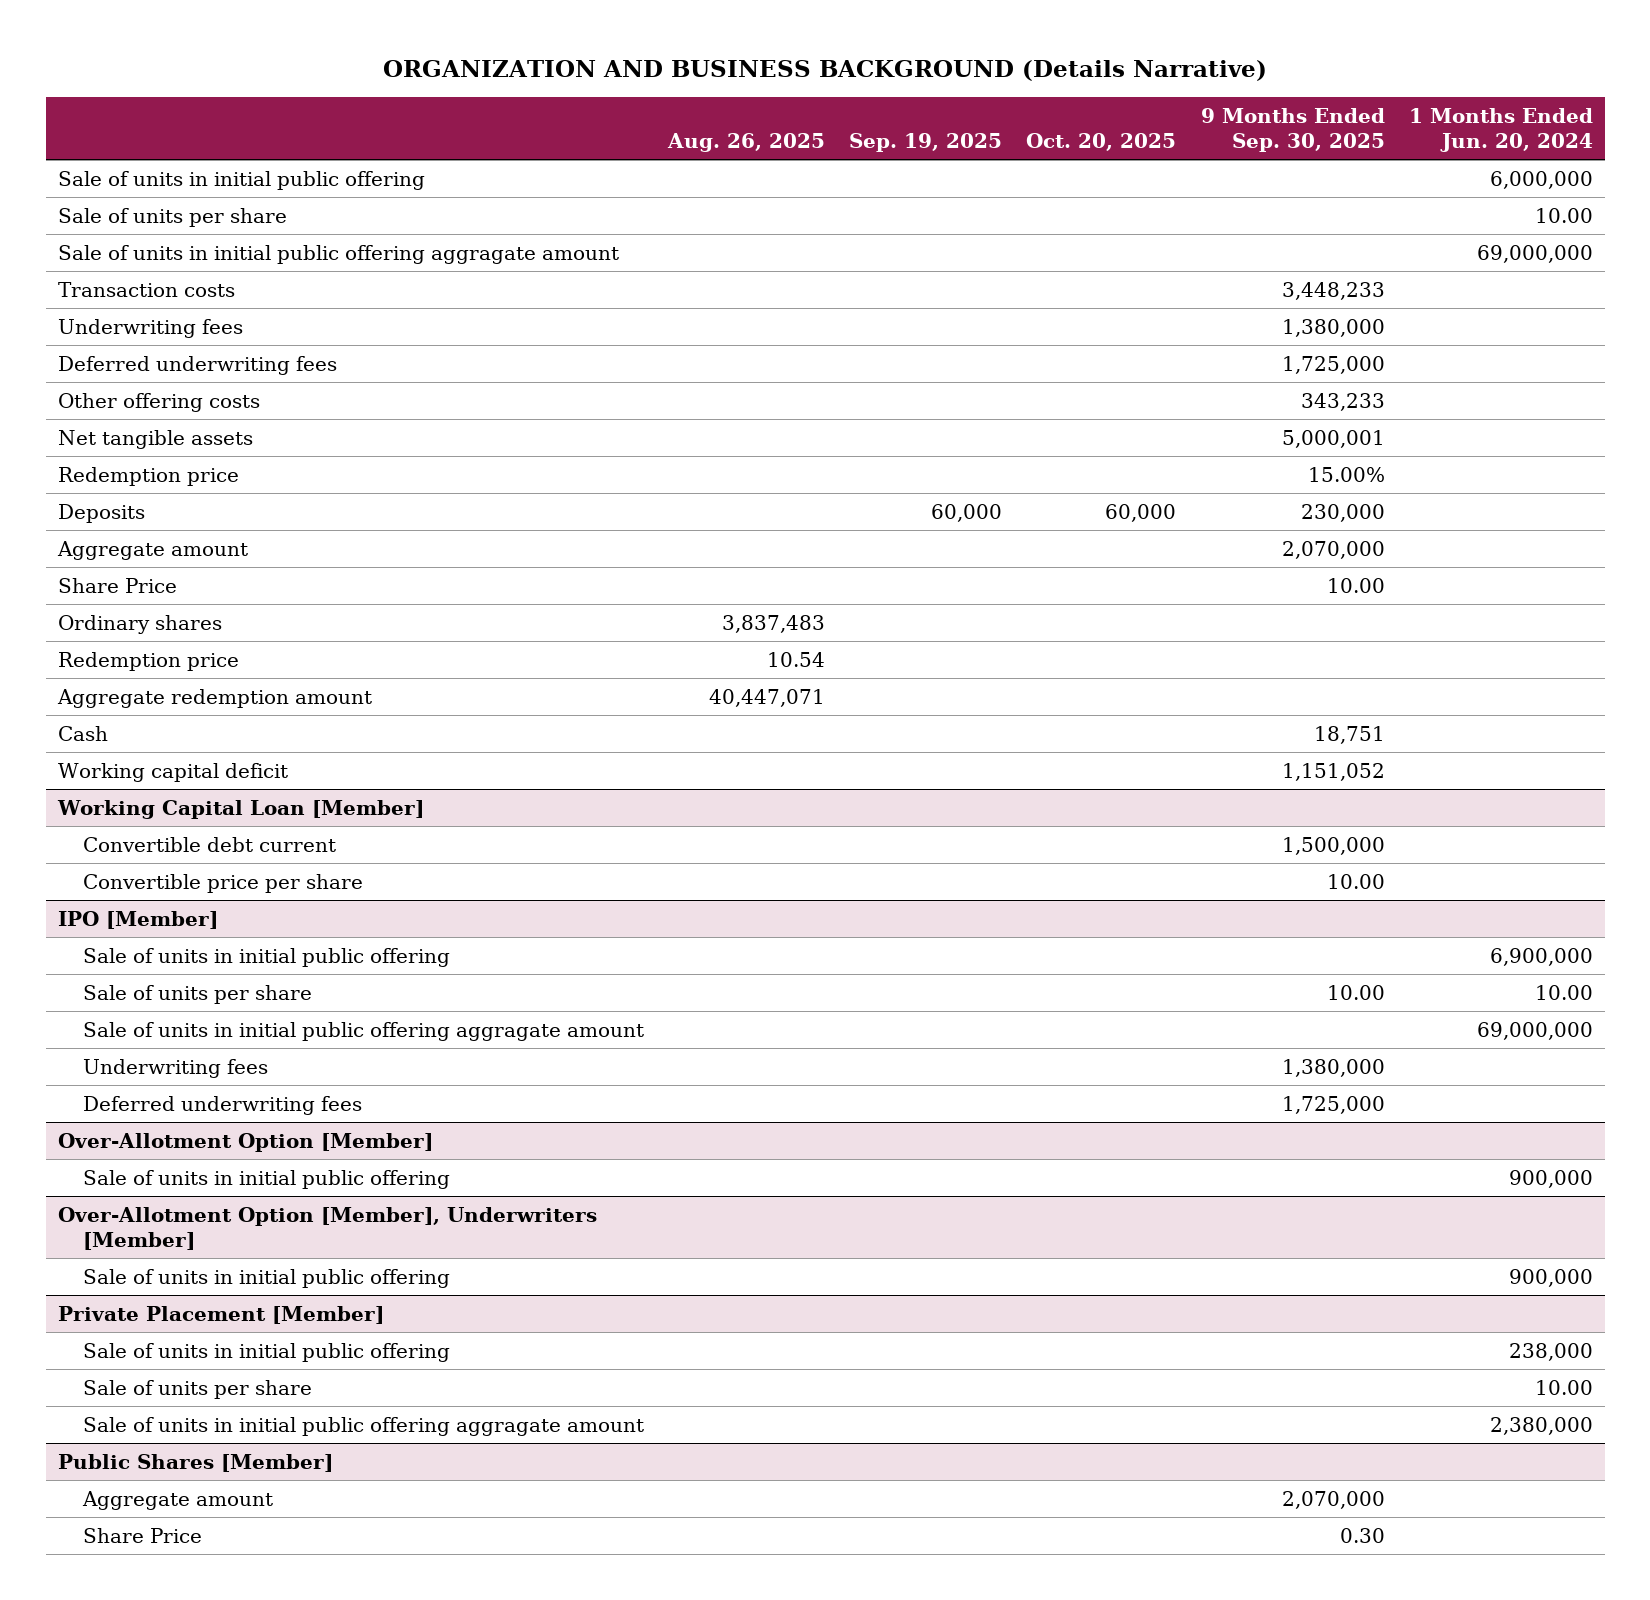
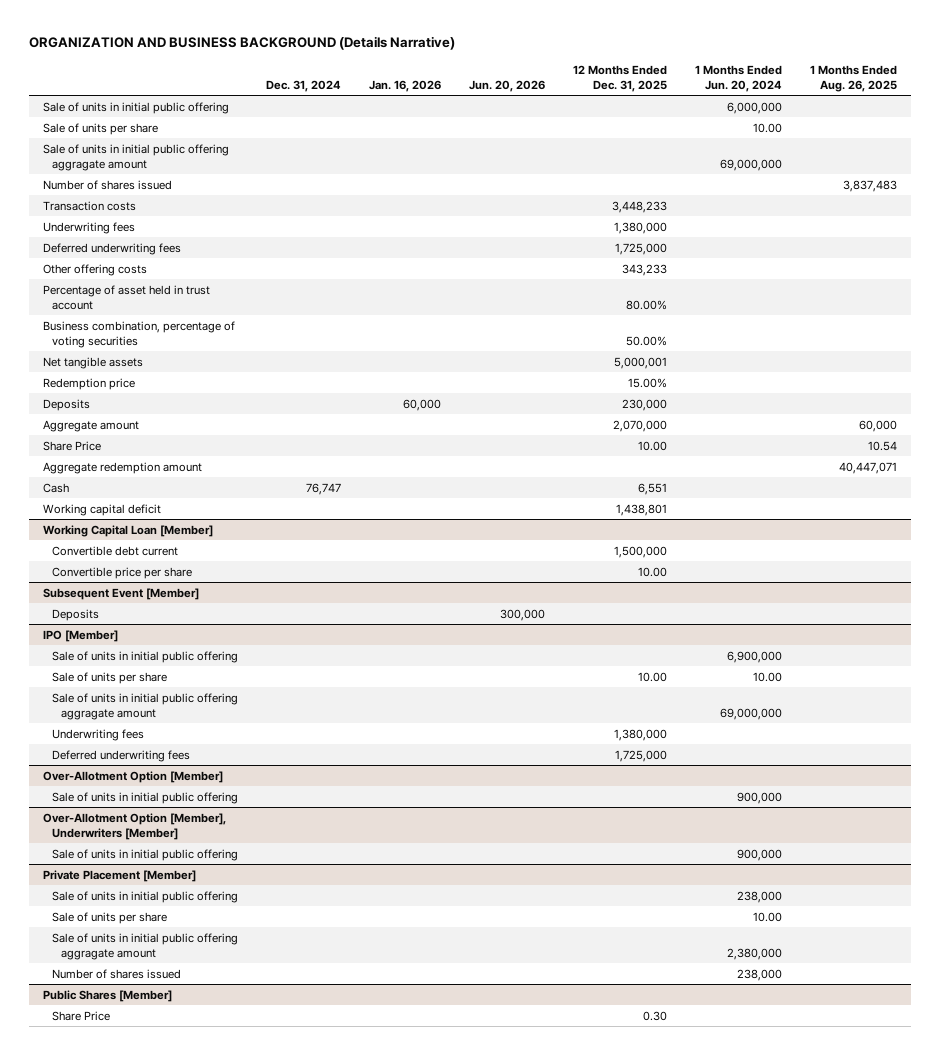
- | Aug. 26, 2025 | Sep. 19, 2025 | Oct. 20, 2025 | 9 Months Ended Sep. 30, 2025 | 1 Months Ended Jun. 20, 2024
+ | Dec. 31, 2024 | Jan. 16, 2026 | Jun. 20, 2026 | 12 Months Ended Dec. 31, 2025 | 1 Months Ended Jun. 20, 2024 | 1 Months Ended Aug. 26, 2025
+ Number of shares issued | | | | | | 3,837,483
+ Percentage of asset held in trust account | | | | 80.00% | |
+ Business combination, percentage of voting securities | | | | 50.00% | |
- Ordinary shares | 3,837,483 | | | |
- Redemption price | 10.54 | | | |
+ Subsequent Event [Member]
+ Deposits | | | 300,000 | | |
@ Private Placement [Member]
+ Number of shares issued | | | | | 238,000 |
@ Public Shares [Member]
- Aggregate amount | | | | 2,070,000 |

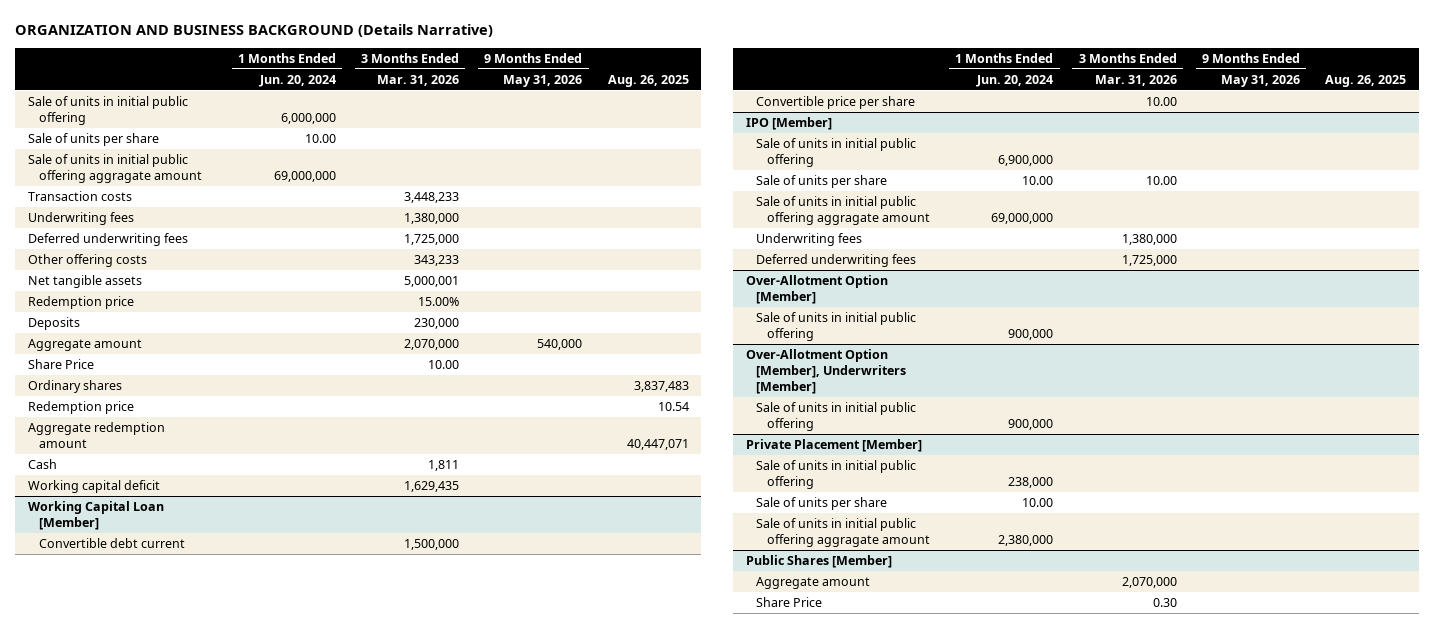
- | Dec. 31, 2024 | Jan. 16, 2026 | Jun. 20, 2026 | 12 Months Ended Dec. 31, 2025 | 1 Months Ended Jun. 20, 2024 | 1 Months Ended Aug. 26, 2025
+ | 1 Months Ended Jun. 20, 2024 | 3 Months Ended Mar. 31, 2026 | 9 Months Ended May 31, 2026 | Aug. 26, 2025
- Number of shares issued | | | | | | 3,837,483
- Percentage of asset held in trust account | | | | 80.00% | |
- Business combination, percentage of voting securities | | | | 50.00% | |
+ Ordinary shares | | | | 3,837,483
+ Redemption price | | | | 10.54
- Subsequent Event [Member]
- Deposits | | | 300,000 | | |
@ Private Placement [Member]
- Number of shares issued | | | | | 238,000 |
@ Public Shares [Member]
+ Aggregate amount | | 2,070,000 | |

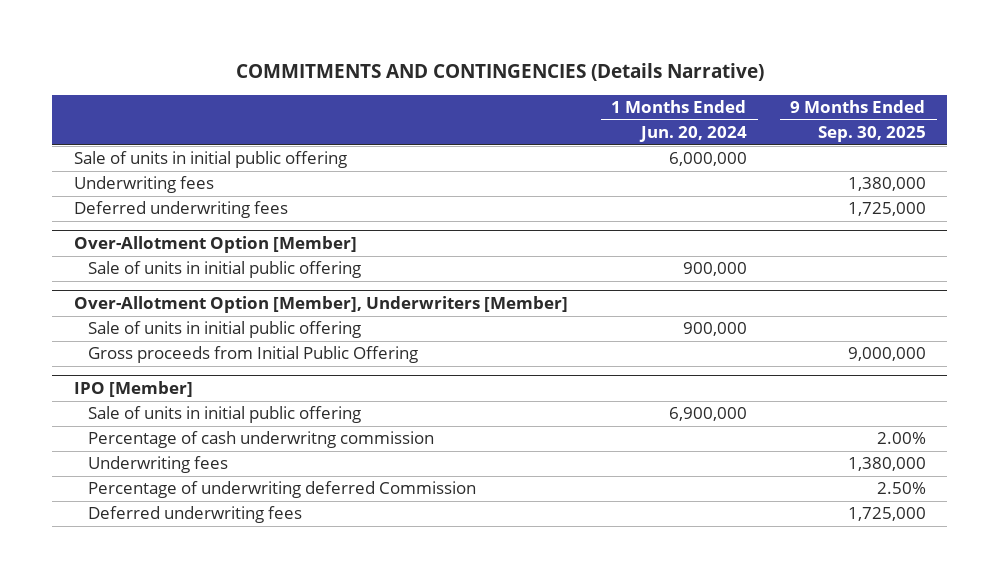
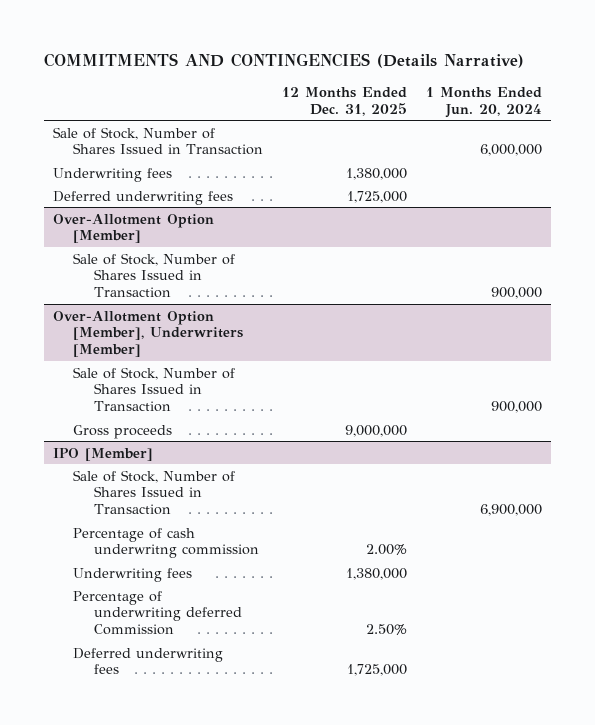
- | 1 Months Ended Jun. 20, 2024 | 9 Months Ended Sep. 30, 2025
+ | 12 Months Ended Dec. 31, 2025 | 1 Months Ended Jun. 20, 2024
- Sale of units in initial public offering | 6,000,000 |
+ Sale of Stock, Number of Shares Issued in Transaction | | 6,000,000
@ Over-Allotment Option [Member]
- Sale of units in initial public offering | 900,000 |
+ Sale of Stock, Number of Shares Issued in Transaction | | 900,000
@ Over-Allotment Option [Member], Underwriters [Member]
- Sale of units in initial public offering | 900,000 |
- Gross proceeds from Initial Public Offering | | 9,000,000
+ Sale of Stock, Number of Shares Issued in Transaction | | 900,000
+ Gross proceeds | 9,000,000 |
@ IPO [Member]
- Sale of units in initial public offering | 6,900,000 |
+ Sale of Stock, Number of Shares Issued in Transaction | | 6,900,000

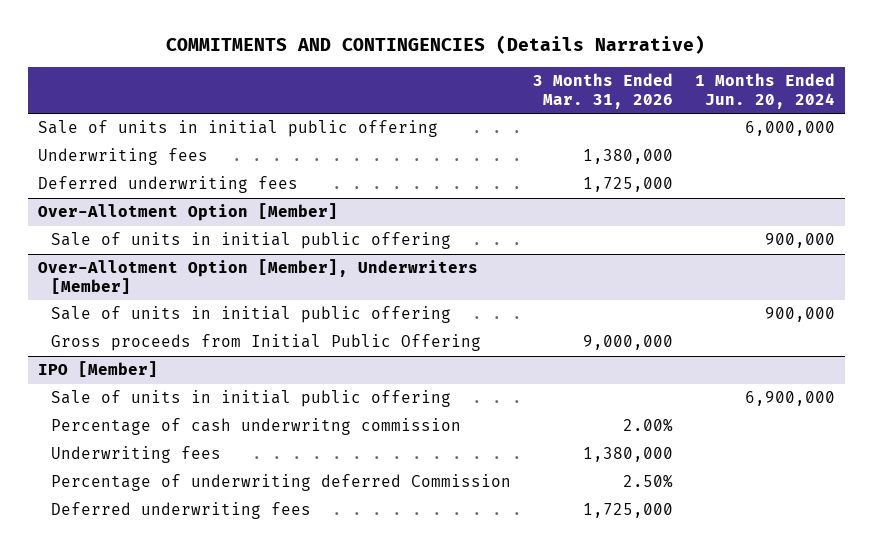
- | 12 Months Ended Dec. 31, 2025 | 1 Months Ended Jun. 20, 2024
+ | 3 Months Ended Mar. 31, 2026 | 1 Months Ended Jun. 20, 2024
- Sale of Stock, Number of Shares Issued in Transaction | | 6,000,000
+ Sale of units in initial public offering | | 6,000,000
@ Over-Allotment Option [Member]
- Sale of Stock, Number of Shares Issued in Transaction | | 900,000
+ Sale of units in initial public offering | | 900,000
@ Over-Allotment Option [Member], Underwriters [Member]
- Sale of Stock, Number of Shares Issued in Transaction | | 900,000
- Gross proceeds | 9,000,000 |
+ Sale of units in initial public offering | | 900,000
+ Gross proceeds from Initial Public Offering | 9,000,000 |
@ IPO [Member]
- Sale of Stock, Number of Shares Issued in Transaction | | 6,900,000
+ Sale of units in initial public offering | | 6,900,000

